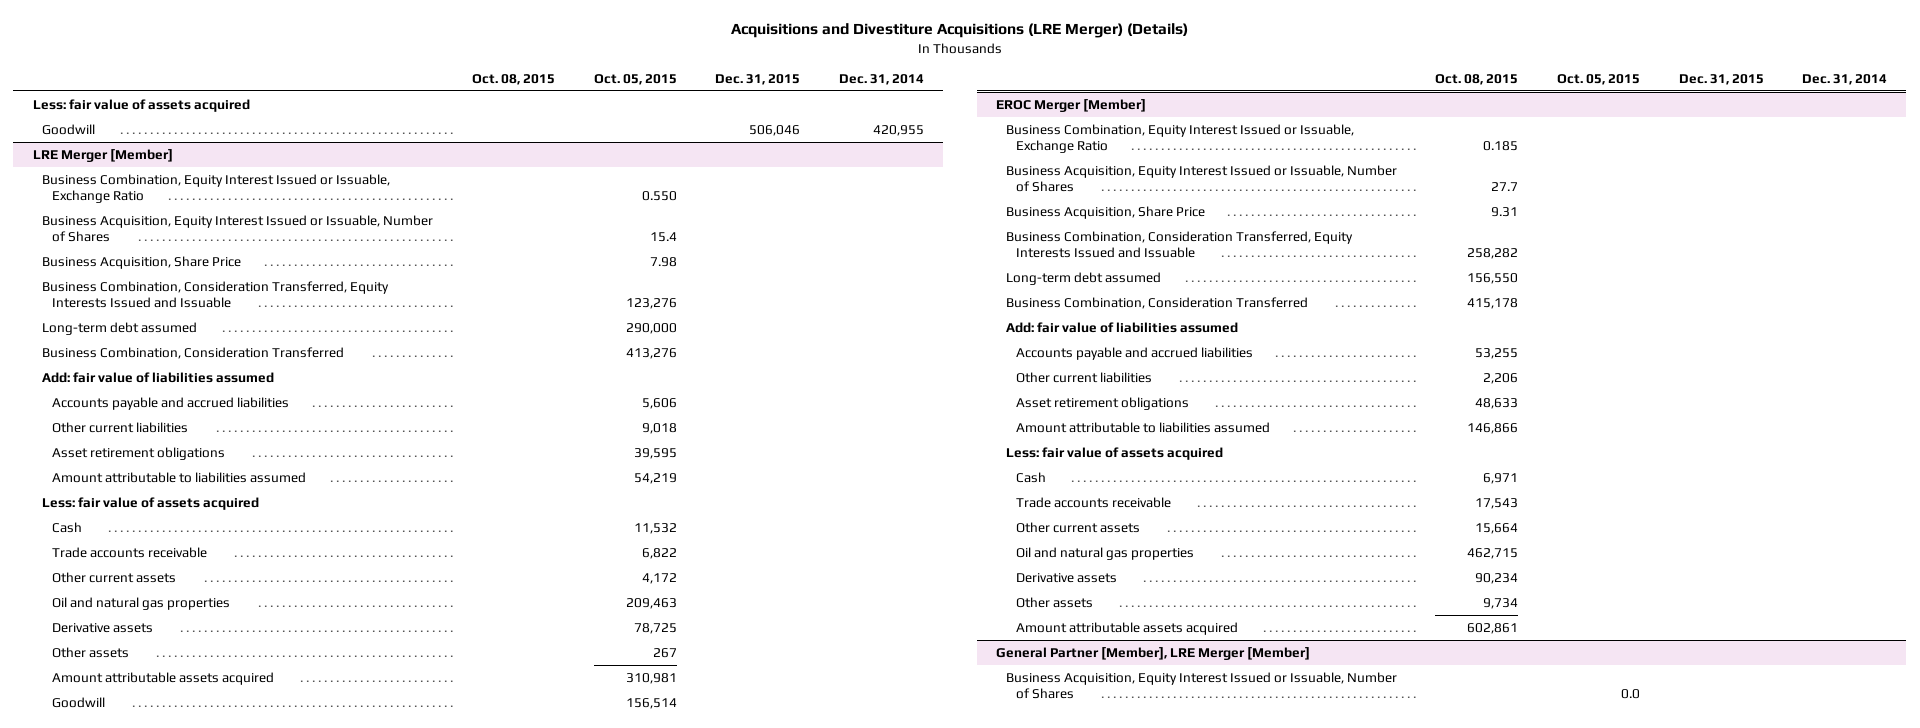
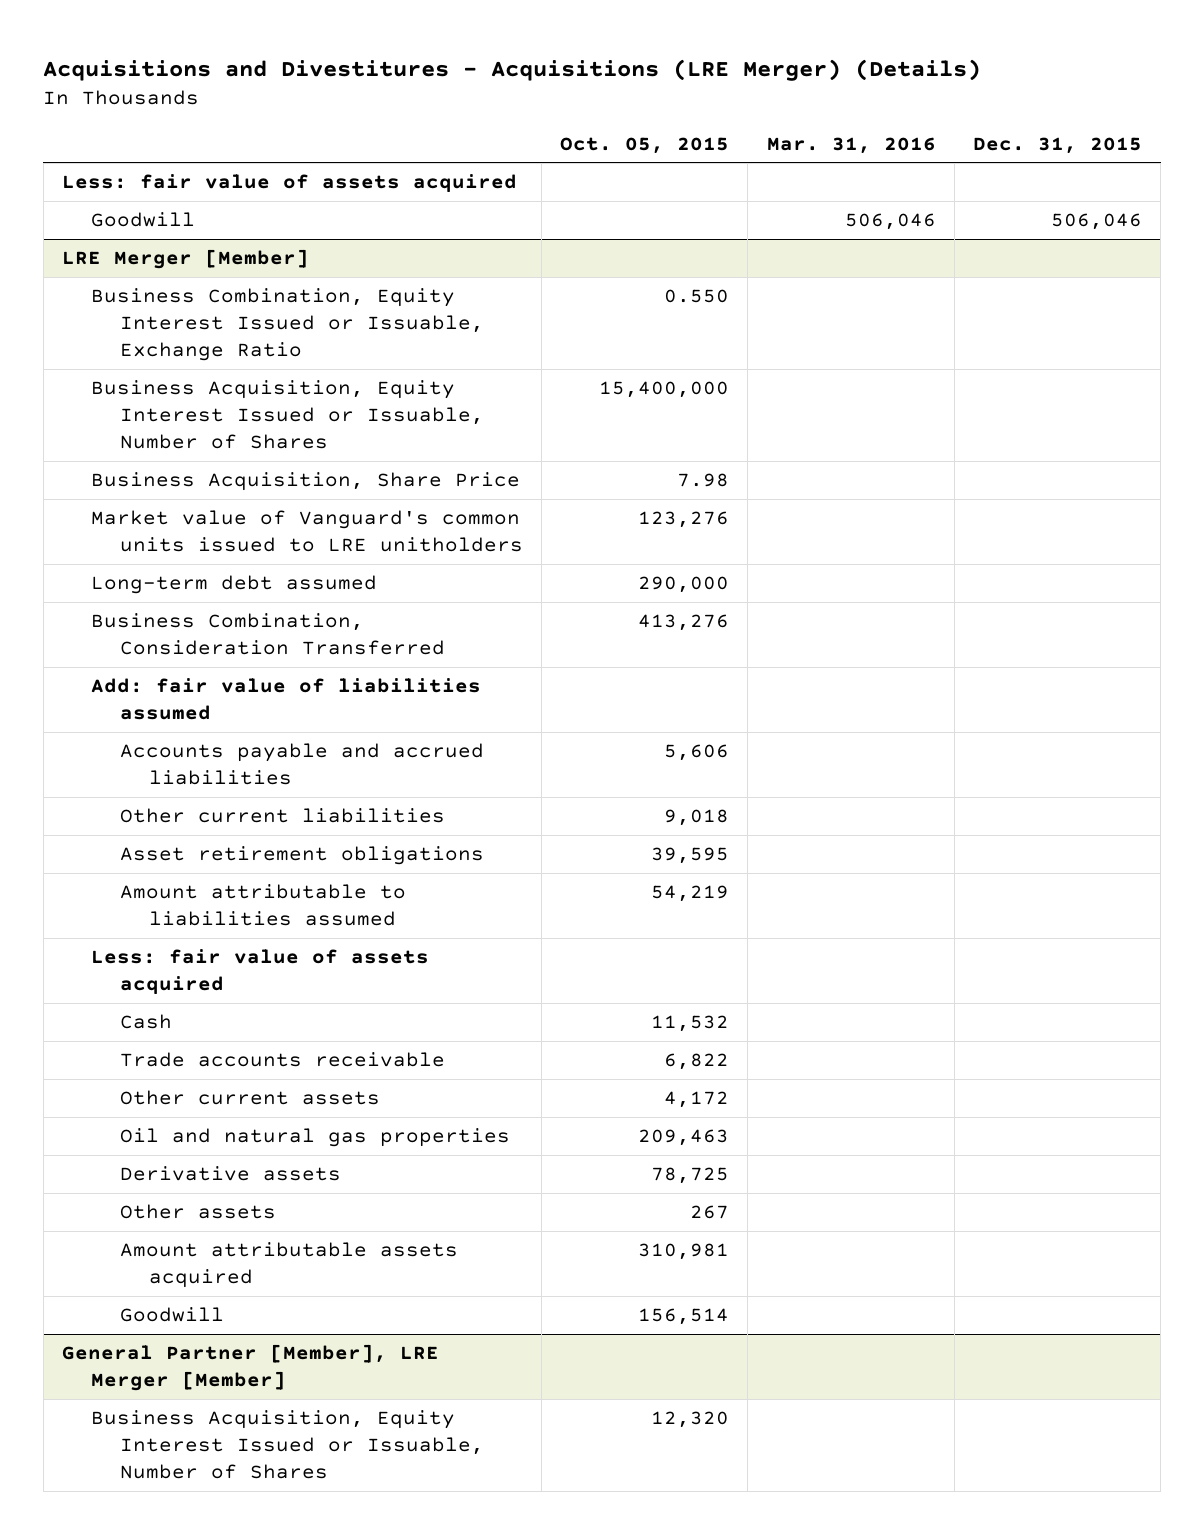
- Acquisitions and Divestiture Acquisitions (LRE Merger) (Details)
+ Acquisitions and Divestitures - Acquisitions (LRE Merger) (Details)
- | Oct. 08, 2015 | Oct. 05, 2015 | Dec. 31, 2015 | Dec. 31, 2014
+ | Oct. 05, 2015 | Mar. 31, 2016 | Dec. 31, 2015
@ LRE Merger [Member]
- Business Acquisition, Equity Interest Issued or Issuable, Number of Shares | | 15.4 | |
+ Business Acquisition, Equity Interest Issued or Issuable, Number of Shares | 15,400,000 | |
- Business Combination, Consideration Transferred, Equity Interests Issued and Issuable | | 123,276 | |
+ Market value of Vanguard's common units issued to LRE unitholders | 123,276 | |
- EROC Merger [Member]
- Business Combination, Equity Interest Issued or Issuable, Exchange Ratio | 0.185 | | |
- Business Acquisition, Equity Interest Issued or Issuable, Number of Shares | 27.7 | | |
- Business Acquisition, Share Price | 9.31 | | |
- Business Combination, Consideration Transferred, Equity Interests Issued and Issuable | 258,282 | | |
- Long-term debt assumed | 156,550 | | |
- Business Combination, Consideration Transferred | 415,178 | | |
- Add: fair value of liabilities assumed
- Accounts payable and accrued liabilities | 53,255 | | |
- Other current liabilities | 2,206 | | |
- Asset retirement obligations | 48,633 | | |
- Amount attributable to liabilities assumed | 146,866 | | |
- Less: fair value of assets acquired
- Cash | 6,971 | | |
- Trade accounts receivable | 17,543 | | |
- Other current assets | 15,664 | | |
- Oil and natural gas properties | 462,715 | | |
- Derivative assets | 90,234 | | |
- Other assets | 9,734 | | |
- Amount attributable assets acquired | 602,861 | | |
@ General Partner [Member], LRE Merger [Member]
- Business Acquisition, Equity Interest Issued or Issuable, Number of Shares | | 0.0 | |
+ Business Acquisition, Equity Interest Issued or Issuable, Number of Shares | 12,320 | |

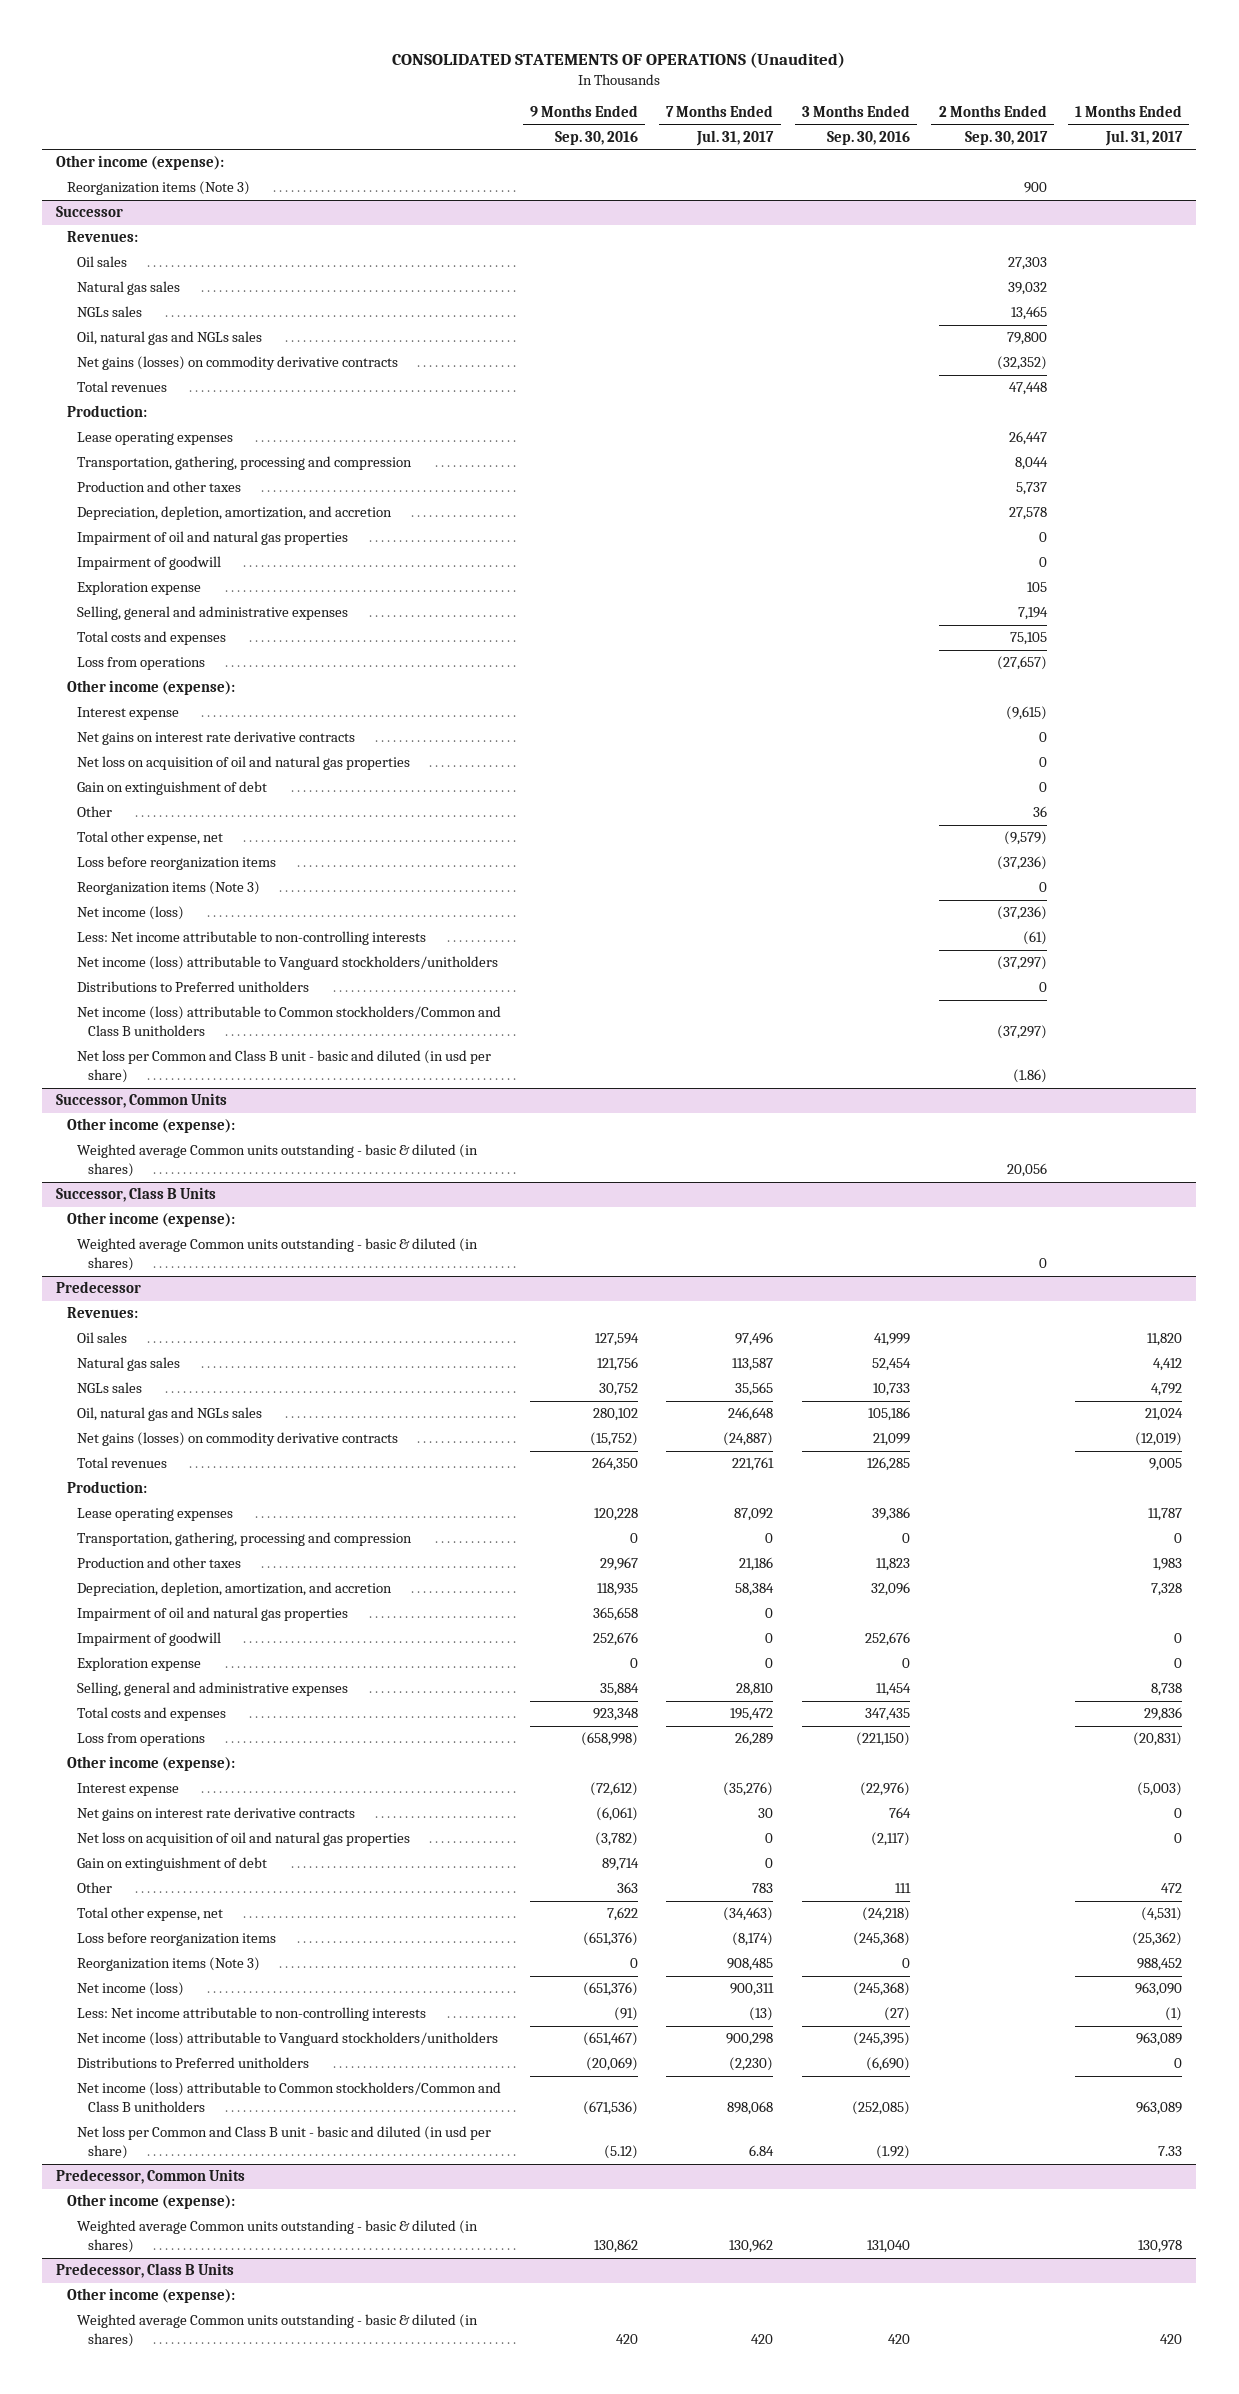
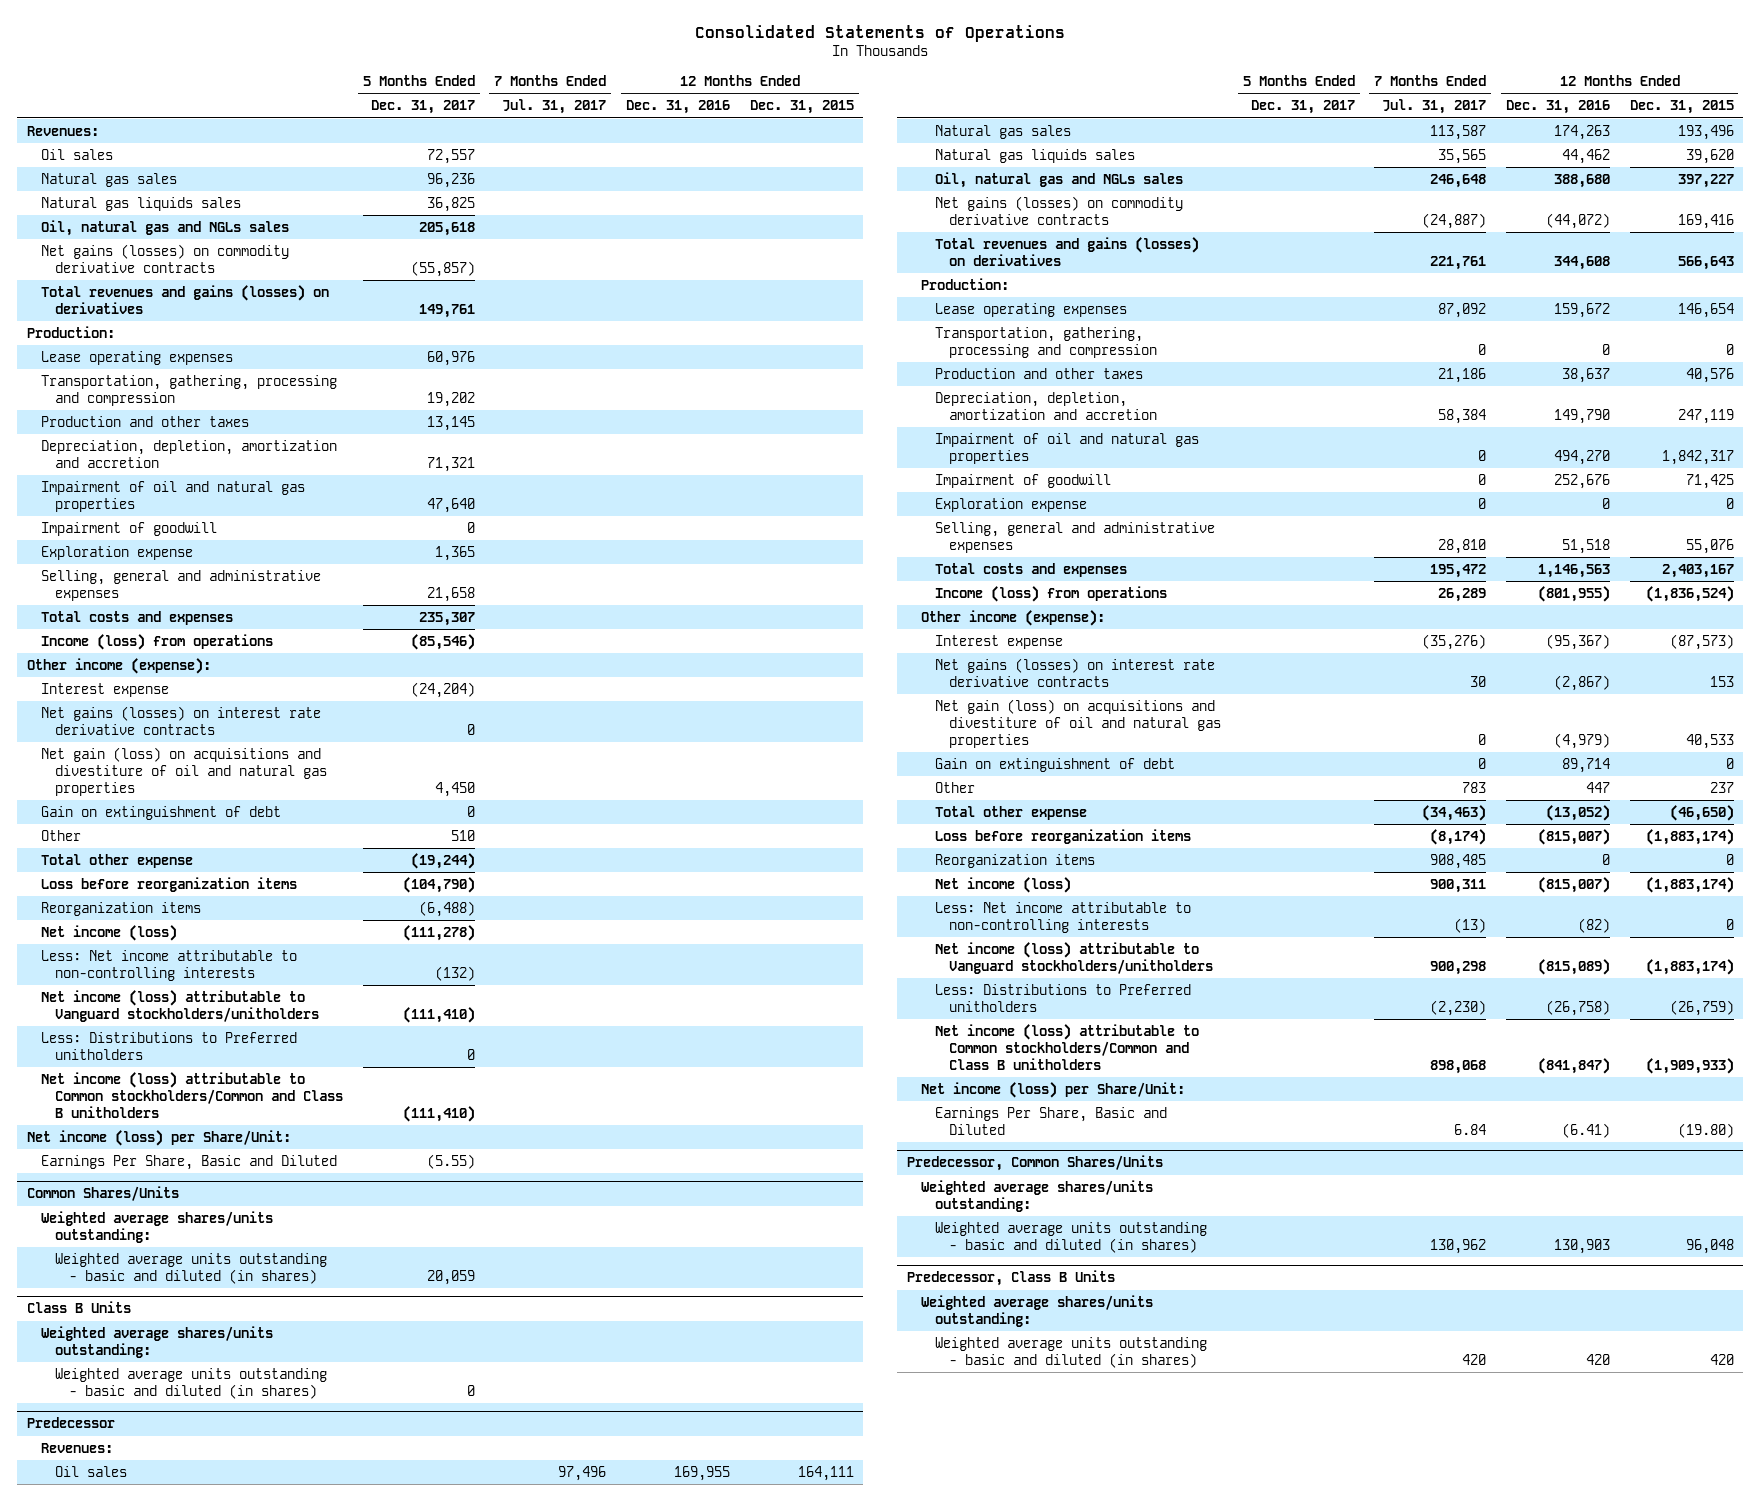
- CONSOLIDATED STATEMENTS OF OPERATIONS (Unaudited)
+ Consolidated Statements of Operations
- | 9 Months Ended Sep. 30, 2016 | 7 Months Ended Jul. 31, 2017 | 3 Months Ended Sep. 30, 2016 | 2 Months Ended Sep. 30, 2017 | 1 Months Ended Jul. 31, 2017
+ | 5 Months Ended Dec. 31, 2017 | 7 Months Ended Jul. 31, 2017 | 12 Months Ended Dec. 31, 2016 | 12 Months Ended Dec. 31, 2015
+ Revenues:
+ Oil sales | 72,557 | | |
+ Natural gas sales | 96,236 | | |
+ Natural gas liquids sales | 36,825 | | |
+ Oil, natural gas and NGLs sales | 205,618 | | |
+ Net gains (losses) on commodity derivative contracts | (55,857) | | |
+ Total revenues and gains (losses) on derivatives | 149,761 | | |
+ Production:
+ Lease operating expenses | 60,976 | | |
+ Transportation, gathering, processing and compression | 19,202 | | |
+ Production and other taxes | 13,145 | | |
+ Depreciation, depletion, amortization and accretion | 71,321 | | |
+ Impairment of oil and natural gas properties | 47,640 | | |
+ Impairment of goodwill | 0 | | |
+ Exploration expense | 1,365 | | |
+ Selling, general and administrative expenses | 21,658 | | |
+ Total costs and expenses | 235,307 | | |
+ Income (loss) from operations | (85,546) | | |
- Reorganization items (Note 3) | | | | 900 |
- Successor
- Revenues:
- Oil sales | | | | 27,303 |
- Natural gas sales | | | | 39,032 |
- NGLs sales | | | | 13,465 |
- Oil, natural gas and NGLs sales | | | | 79,800 |
- Net gains (losses) on commodity derivative contracts | | | | (32,352) |
- Total revenues | | | | 47,448 |
- Production:
- Lease operating expenses | | | | 26,447 |
- Transportation, gathering, processing and compression | | | | 8,044 |
- Production and other taxes | | | | 5,737 |
- Depreciation, depletion, amortization, and accretion | | | | 27,578 |
- Impairment of oil and natural gas properties | | | | 0 |
- Impairment of goodwill | | | | 0 |
- Exploration expense | | | | 105 |
- Selling, general and administrative expenses | | | | 7,194 |
- Total costs and expenses | | | | 75,105 |
- Loss from operations | | | | (27,657) |
- Other income (expense):
- Interest expense | | | | (9,615) |
- Net gains on interest rate derivative contracts | | | | 0 |
- Net loss on acquisition of oil and natural gas properties | | | | 0 |
- Gain on extinguishment of debt | | | | 0 |
- Other | | | | 36 |
- Total other expense, net | | | | (9,579) |
- Loss before reorganization items | | | | (37,236) |
- Reorganization items (Note 3) | | | | 0 |
- Net income (loss) | | | | (37,236) |
- Less: Net income attributable to non-controlling interests | | | | (61) |
- Net income (loss) attributable to Vanguard stockholders/unitholders | | | | (37,297) |
- Distributions to Preferred unitholders | | | | 0 |
- Net income (loss) attributable to Common stockholders/Common and Class B unitholders | | | | (37,297) |
- Net loss per Common and Class B unit - basic and diluted (in usd per share) | | | | (1.86) |
- Successor, Common Units
- Other income (expense):
- Weighted average Common units outstanding - basic & diluted (in shares) | | | | 20,056 |
- Successor, Class B Units
- Other income (expense):
- Weighted average Common units outstanding - basic & diluted (in shares) | | | | 0 |
+ Interest expense | (24,204) | | |
+ Net gains (losses) on interest rate derivative contracts | 0 | | |
+ Net gain (loss) on acquisitions and divestiture of oil and natural gas properties | 4,450 | | |
+ Gain on extinguishment of debt | 0 | | |
+ Other | 510 | | |
+ Total other expense | (19,244) | | |
+ Loss before reorganization items | (104,790) | | |
+ Reorganization items | (6,488) | | |
+ Net income (loss) | (111,278) | | |
+ Less: Net income attributable to non-controlling interests | (132) | | |
+ Net income (loss) attributable to Vanguard stockholders/unitholders | (111,410) | | |
+ Less: Distributions to Preferred unitholders | 0 | | |
+ Net income (loss) attributable to Common stockholders/Common and Class B unitholders | (111,410) | | |
+ Net income (loss) per Share/Unit:
+ Earnings Per Share, Basic and Diluted | (5.55) | | |
+ Common Shares/Units
+ Weighted average shares/units outstanding:
+ Weighted average units outstanding - basic and diluted (in shares) | 20,059 | | |
+ Class B Units
+ Weighted average shares/units outstanding:
+ Weighted average units outstanding - basic and diluted (in shares) | 0 | | |
@ Predecessor
- NGLs sales | 30,752 | 35,565 | 10,733 | | 4,792
+ Natural gas liquids sales | | 35,565 | 44,462 | 39,620
- Total revenues | 264,350 | 221,761 | 126,285 | | 9,005
+ Total revenues and gains (losses) on derivatives | | 221,761 | 344,608 | 566,643
- Depreciation, depletion, amortization, and accretion | 118,935 | 58,384 | 32,096 | | 7,328
+ Depreciation, depletion, amortization and accretion | | 58,384 | 149,790 | 247,119
- Loss from operations | (658,998) | 26,289 | (221,150) | | (20,831)
+ Income (loss) from operations | | 26,289 | (801,955) | (1,836,524)
- Net gains on interest rate derivative contracts | (6,061) | 30 | 764 | | 0
- Net loss on acquisition of oil and natural gas properties | (3,782) | 0 | (2,117) | | 0
+ Net gains (losses) on interest rate derivative contracts | | 30 | (2,867) | 153
+ Net gain (loss) on acquisitions and divestiture of oil and natural gas properties | | 0 | (4,979) | 40,533
- Total other expense, net | 7,622 | (34,463) | (24,218) | | (4,531)
+ Total other expense | | (34,463) | (13,052) | (46,650)
- Reorganization items (Note 3) | 0 | 908,485 | 0 | | 988,452
+ Reorganization items | | 908,485 | 0 | 0
- Distributions to Preferred unitholders | (20,069) | (2,230) | (6,690) | | 0
+ Less: Distributions to Preferred unitholders | | (2,230) | (26,758) | (26,759)
- Net loss per Common and Class B unit - basic and diluted (in usd per share) | (5.12) | 6.84 | (1.92) | | 7.33
- Predecessor, Common Units
- Other income (expense):
- Weighted average Common units outstanding - basic & diluted (in shares) | 130,862 | 130,962 | 131,040 | | 130,978
@ Predecessor
+ Net income (loss) per Share/Unit:
+ Earnings Per Share, Basic and Diluted | | 6.84 | (6.41) | (19.80)
+ Predecessor, Common Shares/Units
+ Weighted average shares/units outstanding:
+ Weighted average units outstanding - basic and diluted (in shares) | | 130,962 | 130,903 | 96,048
@ Predecessor, Class B Units
- Other income (expense):
- Weighted average Common units outstanding - basic & diluted (in shares) | 420 | 420 | 420 | | 420
+ Weighted average shares/units outstanding:
+ Weighted average units outstanding - basic and diluted (in shares) | | 420 | 420 | 420

